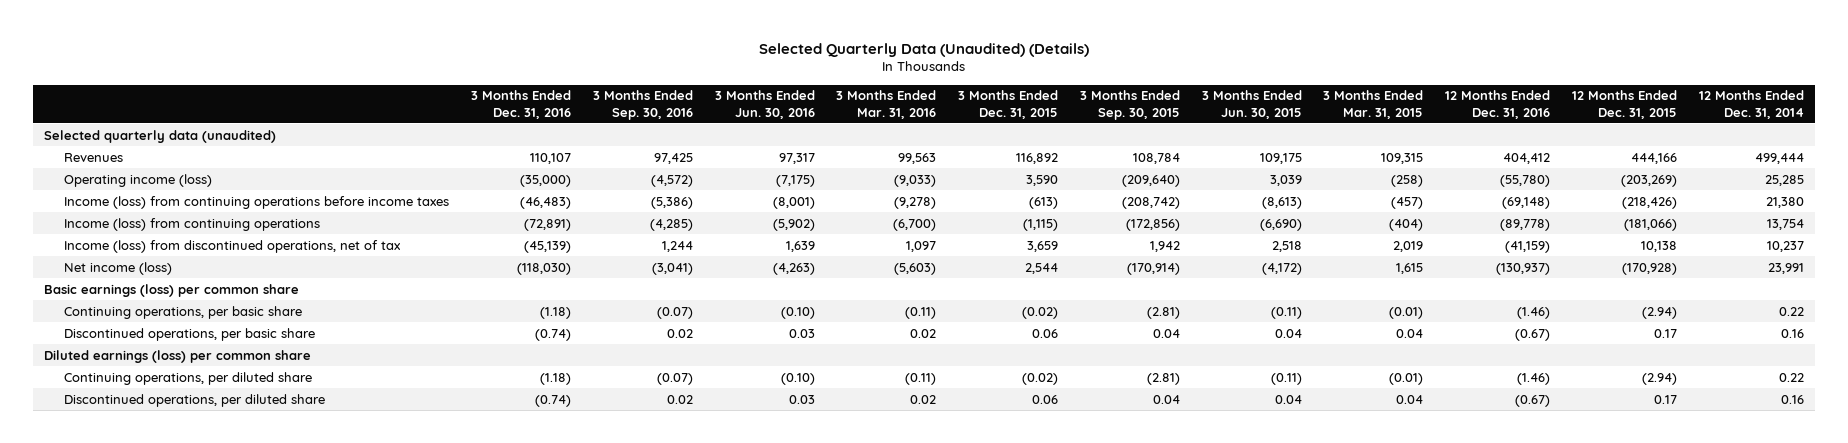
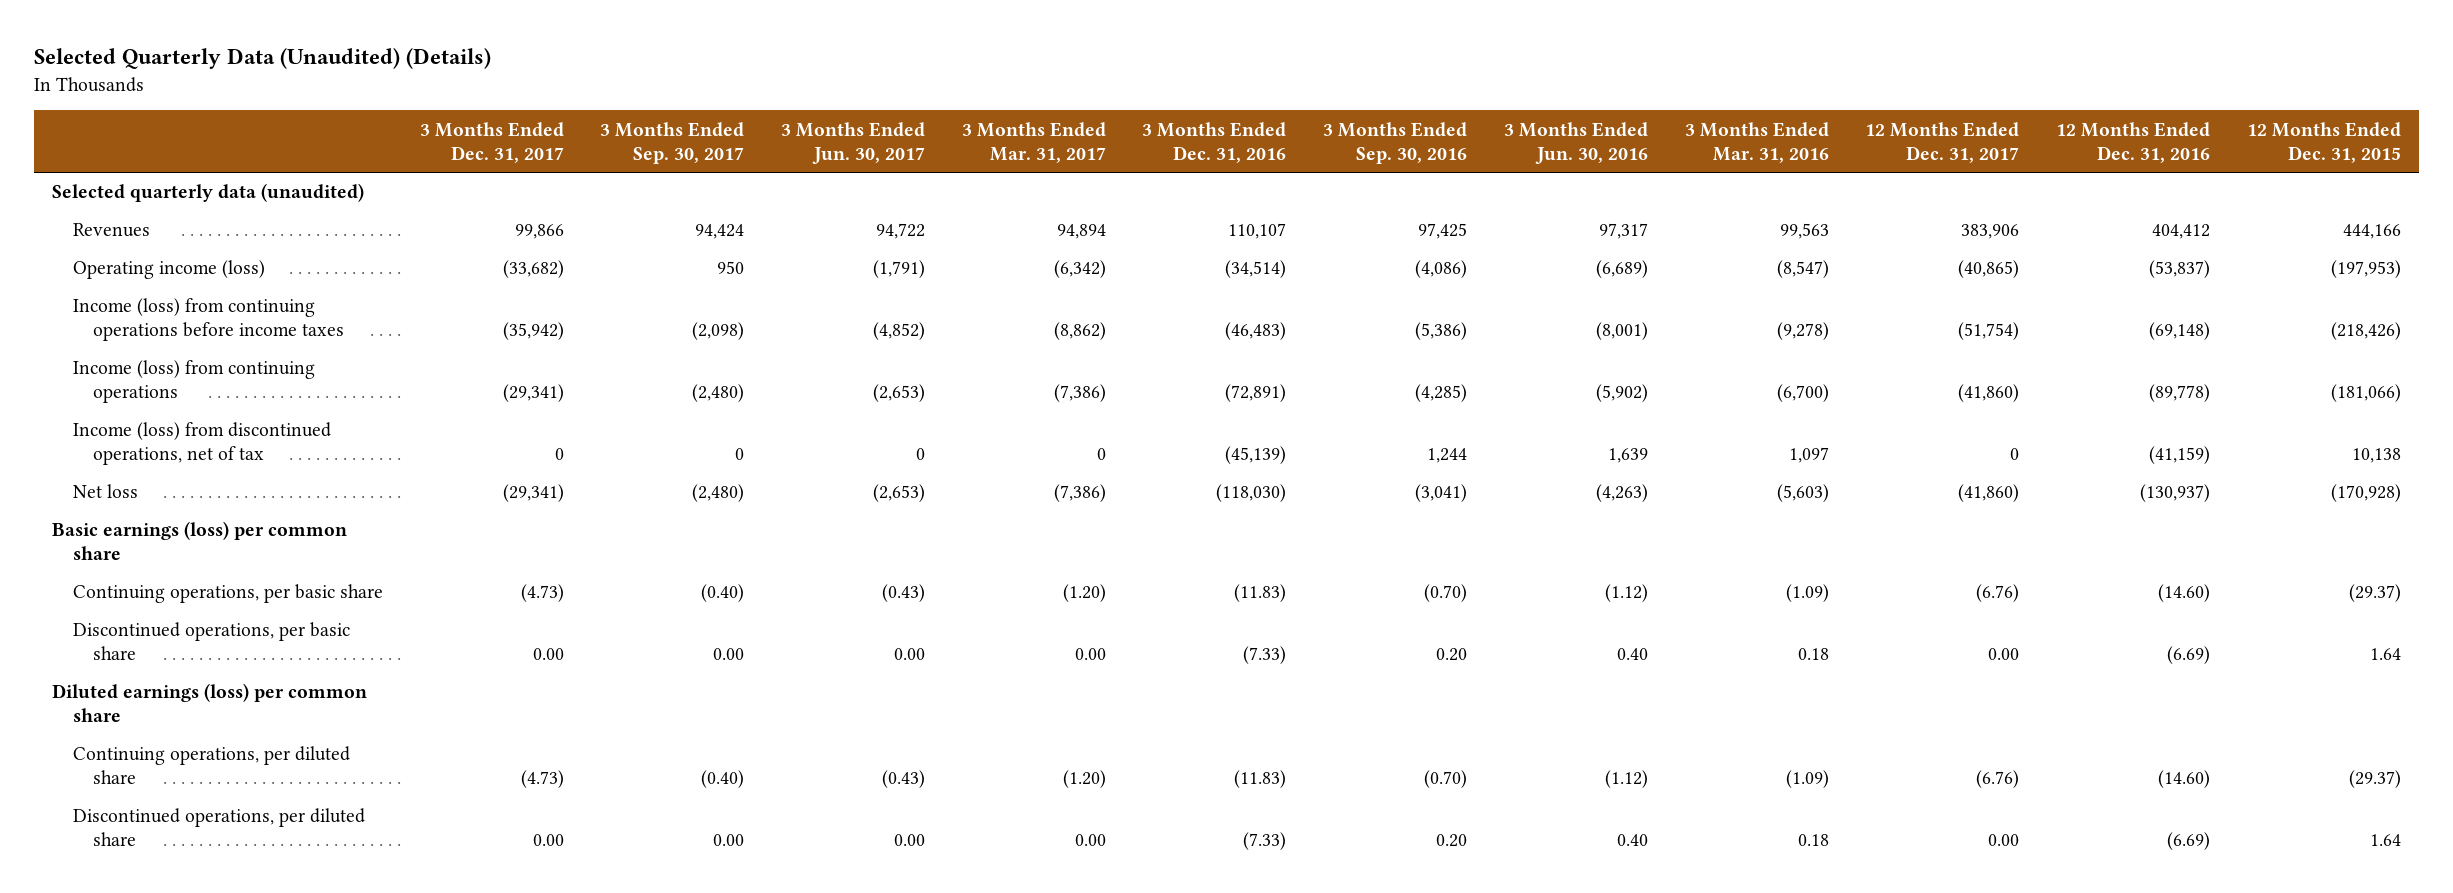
- | 3 Months Ended Dec. 31, 2016 | 3 Months Ended Sep. 30, 2016 | 3 Months Ended Jun. 30, 2016 | 3 Months Ended Mar. 31, 2016 | 3 Months Ended Dec. 31, 2015 | 3 Months Ended Sep. 30, 2015 | 3 Months Ended Jun. 30, 2015 | 3 Months Ended Mar. 31, 2015 | 12 Months Ended Dec. 31, 2016 | 12 Months Ended Dec. 31, 2015 | 12 Months Ended Dec. 31, 2014
+ | 3 Months Ended Dec. 31, 2017 | 3 Months Ended Sep. 30, 2017 | 3 Months Ended Jun. 30, 2017 | 3 Months Ended Mar. 31, 2017 | 3 Months Ended Dec. 31, 2016 | 3 Months Ended Sep. 30, 2016 | 3 Months Ended Jun. 30, 2016 | 3 Months Ended Mar. 31, 2016 | 12 Months Ended Dec. 31, 2017 | 12 Months Ended Dec. 31, 2016 | 12 Months Ended Dec. 31, 2015
- Operating income (loss) | (35,000) | (4,572) | (7,175) | (9,033) | 3,590 | (209,640) | 3,039 | (258) | (55,780) | (203,269) | 25,285
+ Operating income (loss) | (33,682) | 950 | (1,791) | (6,342) | (34,514) | (4,086) | (6,689) | (8,547) | (40,865) | (53,837) | (197,953)
- Net income (loss) | (118,030) | (3,041) | (4,263) | (5,603) | 2,544 | (170,914) | (4,172) | 1,615 | (130,937) | (170,928) | 23,991
+ Net loss | (29,341) | (2,480) | (2,653) | (7,386) | (118,030) | (3,041) | (4,263) | (5,603) | (41,860) | (130,937) | (170,928)
- Continuing operations, per basic share | (1.18) | (0.07) | (0.10) | (0.11) | (0.02) | (2.81) | (0.11) | (0.01) | (1.46) | (2.94) | 0.22
- Discontinued operations, per basic share | (0.74) | 0.02 | 0.03 | 0.02 | 0.06 | 0.04 | 0.04 | 0.04 | (0.67) | 0.17 | 0.16
+ Continuing operations, per basic share | (4.73) | (0.40) | (0.43) | (1.20) | (11.83) | (0.70) | (1.12) | (1.09) | (6.76) | (14.60) | (29.37)
+ Discontinued operations, per basic share | 0.00 | 0.00 | 0.00 | 0.00 | (7.33) | 0.20 | 0.40 | 0.18 | 0.00 | (6.69) | 1.64
- Continuing operations, per diluted share | (1.18) | (0.07) | (0.10) | (0.11) | (0.02) | (2.81) | (0.11) | (0.01) | (1.46) | (2.94) | 0.22
- Discontinued operations, per diluted share | (0.74) | 0.02 | 0.03 | 0.02 | 0.06 | 0.04 | 0.04 | 0.04 | (0.67) | 0.17 | 0.16
+ Continuing operations, per diluted share | (4.73) | (0.40) | (0.43) | (1.20) | (11.83) | (0.70) | (1.12) | (1.09) | (6.76) | (14.60) | (29.37)
+ Discontinued operations, per diluted share | 0.00 | 0.00 | 0.00 | 0.00 | (7.33) | 0.20 | 0.40 | 0.18 | 0.00 | (6.69) | 1.64

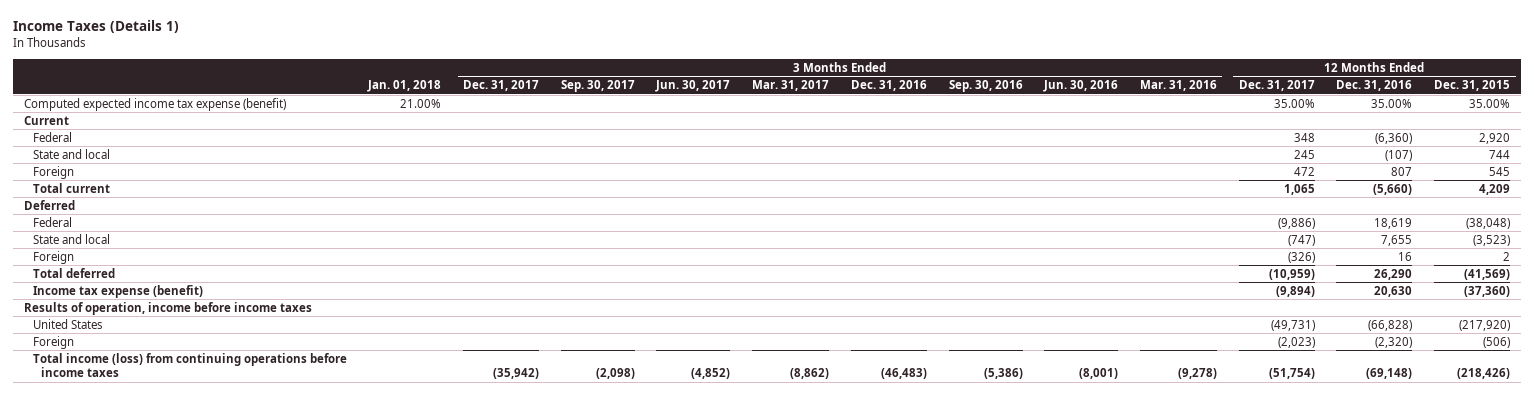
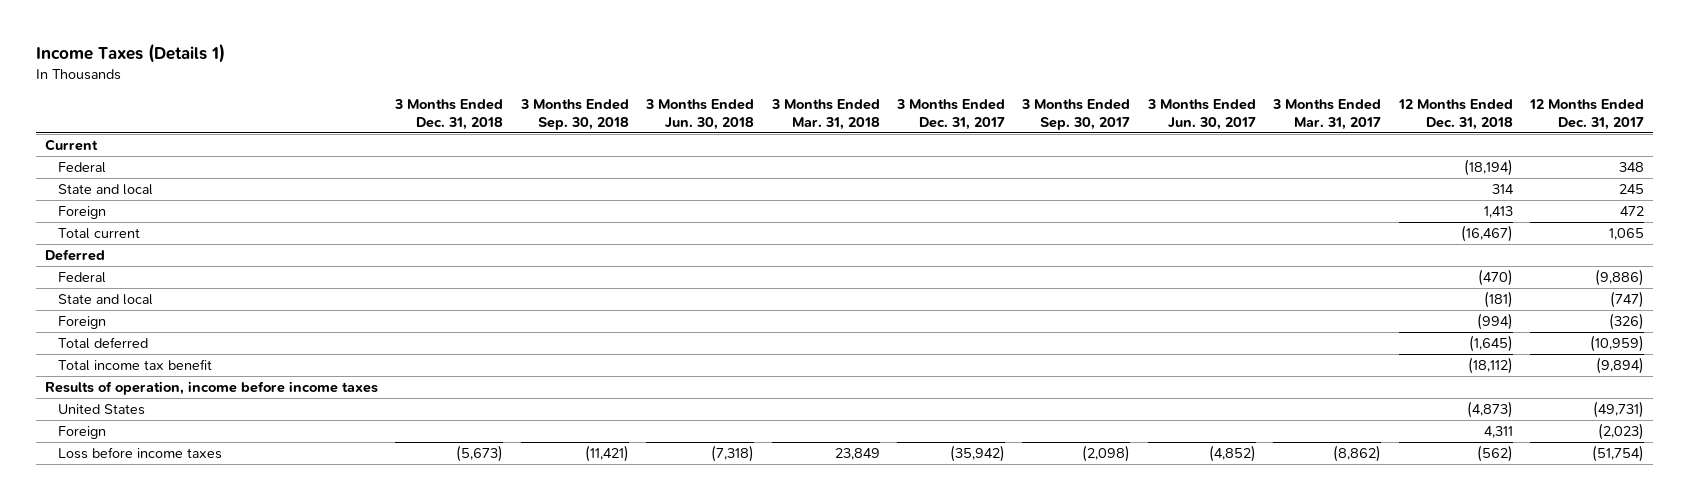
- | Jan. 01, 2018 | 3 Months Ended Dec. 31, 2017 | 3 Months Ended Sep. 30, 2017 | 3 Months Ended Jun. 30, 2017 | 3 Months Ended Mar. 31, 2017 | 3 Months Ended Dec. 31, 2016 | 3 Months Ended Sep. 30, 2016 | 3 Months Ended Jun. 30, 2016 | 3 Months Ended Mar. 31, 2016 | 12 Months Ended Dec. 31, 2017 | 12 Months Ended Dec. 31, 2016 | 12 Months Ended Dec. 31, 2015
+ | 3 Months Ended Dec. 31, 2018 | 3 Months Ended Sep. 30, 2018 | 3 Months Ended Jun. 30, 2018 | 3 Months Ended Mar. 31, 2018 | 3 Months Ended Dec. 31, 2017 | 3 Months Ended Sep. 30, 2017 | 3 Months Ended Jun. 30, 2017 | 3 Months Ended Mar. 31, 2017 | 12 Months Ended Dec. 31, 2018 | 12 Months Ended Dec. 31, 2017
- Computed expected income tax expense (benefit) | 21.00% | | | | | | | | | 35.00% | 35.00% | 35.00%
- Income tax expense (benefit) | | | | | | | | | | (9,894) | 20,630 | (37,360)
+ Total income tax benefit | | | | | | | | | (18,112) | (9,894)
- Total income (loss) from continuing operations before income taxes | | (35,942) | (2,098) | (4,852) | (8,862) | (46,483) | (5,386) | (8,001) | (9,278) | (51,754) | (69,148) | (218,426)
+ Loss before income taxes | (5,673) | (11,421) | (7,318) | 23,849 | (35,942) | (2,098) | (4,852) | (8,862) | (562) | (51,754)

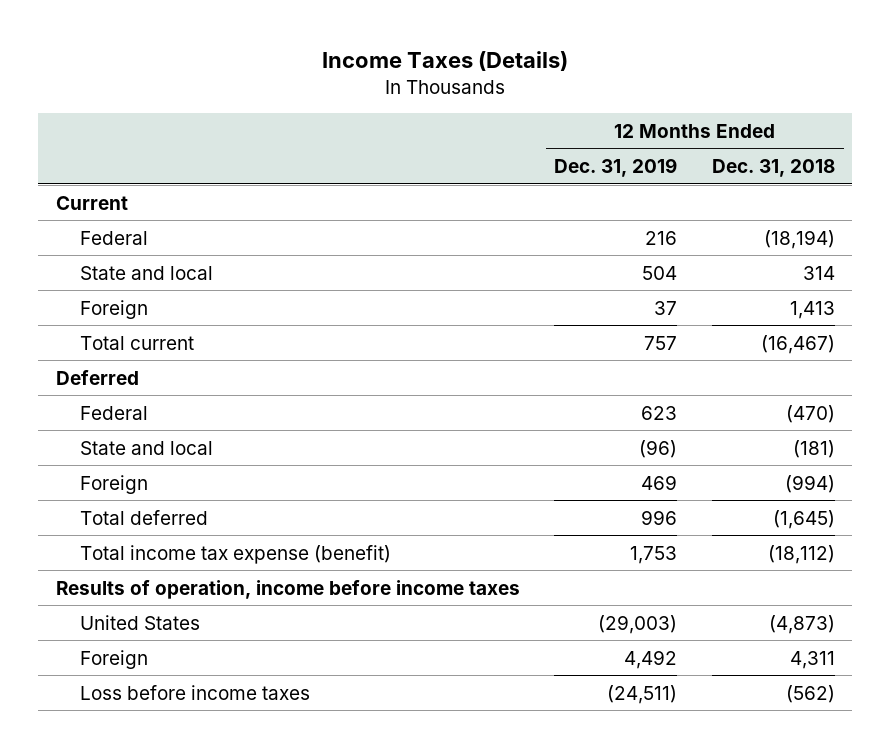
- Income Taxes (Details 1)
+ Income Taxes (Details)
- | 3 Months Ended Dec. 31, 2018 | 3 Months Ended Sep. 30, 2018 | 3 Months Ended Jun. 30, 2018 | 3 Months Ended Mar. 31, 2018 | 3 Months Ended Dec. 31, 2017 | 3 Months Ended Sep. 30, 2017 | 3 Months Ended Jun. 30, 2017 | 3 Months Ended Mar. 31, 2017 | 12 Months Ended Dec. 31, 2018 | 12 Months Ended Dec. 31, 2017
+ | 12 Months Ended Dec. 31, 2019 | 12 Months Ended Dec. 31, 2018
- Total income tax benefit | | | | | | | | | (18,112) | (9,894)
+ Total income tax expense (benefit) | 1,753 | (18,112)

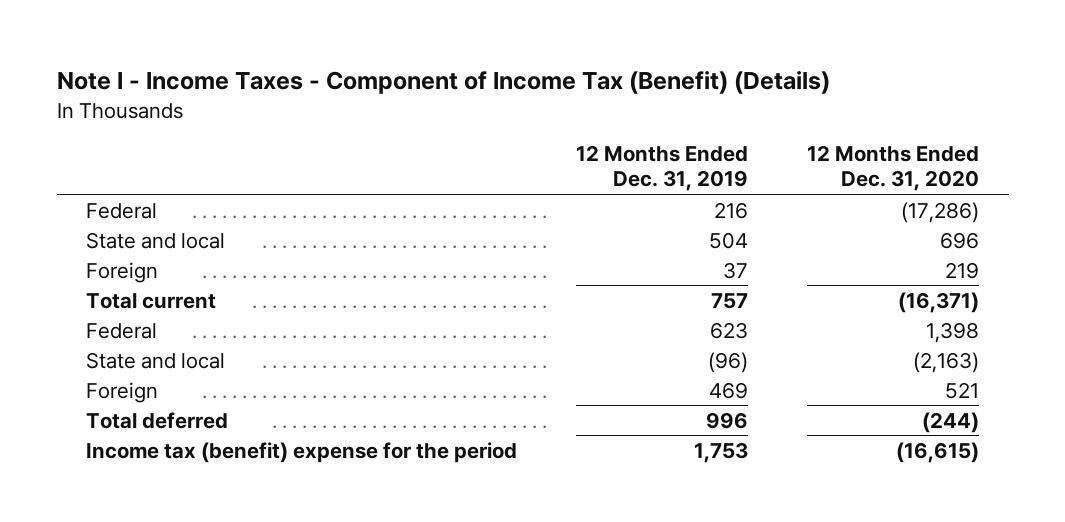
- Income Taxes (Details)
+ Note I - Income Taxes - Component of Income Tax (Benefit) (Details)
- | 12 Months Ended Dec. 31, 2019 | 12 Months Ended Dec. 31, 2018
+ | 12 Months Ended Dec. 31, 2019 | 12 Months Ended Dec. 31, 2020
- Current
- Deferred
- Total income tax expense (benefit) | 1,753 | (18,112)
- Results of operation, income before income taxes
- United States | (29,003) | (4,873)
- Foreign | 4,492 | 4,311
- Loss before income taxes | (24,511) | (562)
+ Income tax (benefit) expense for the period | 1,753 | (16,615)

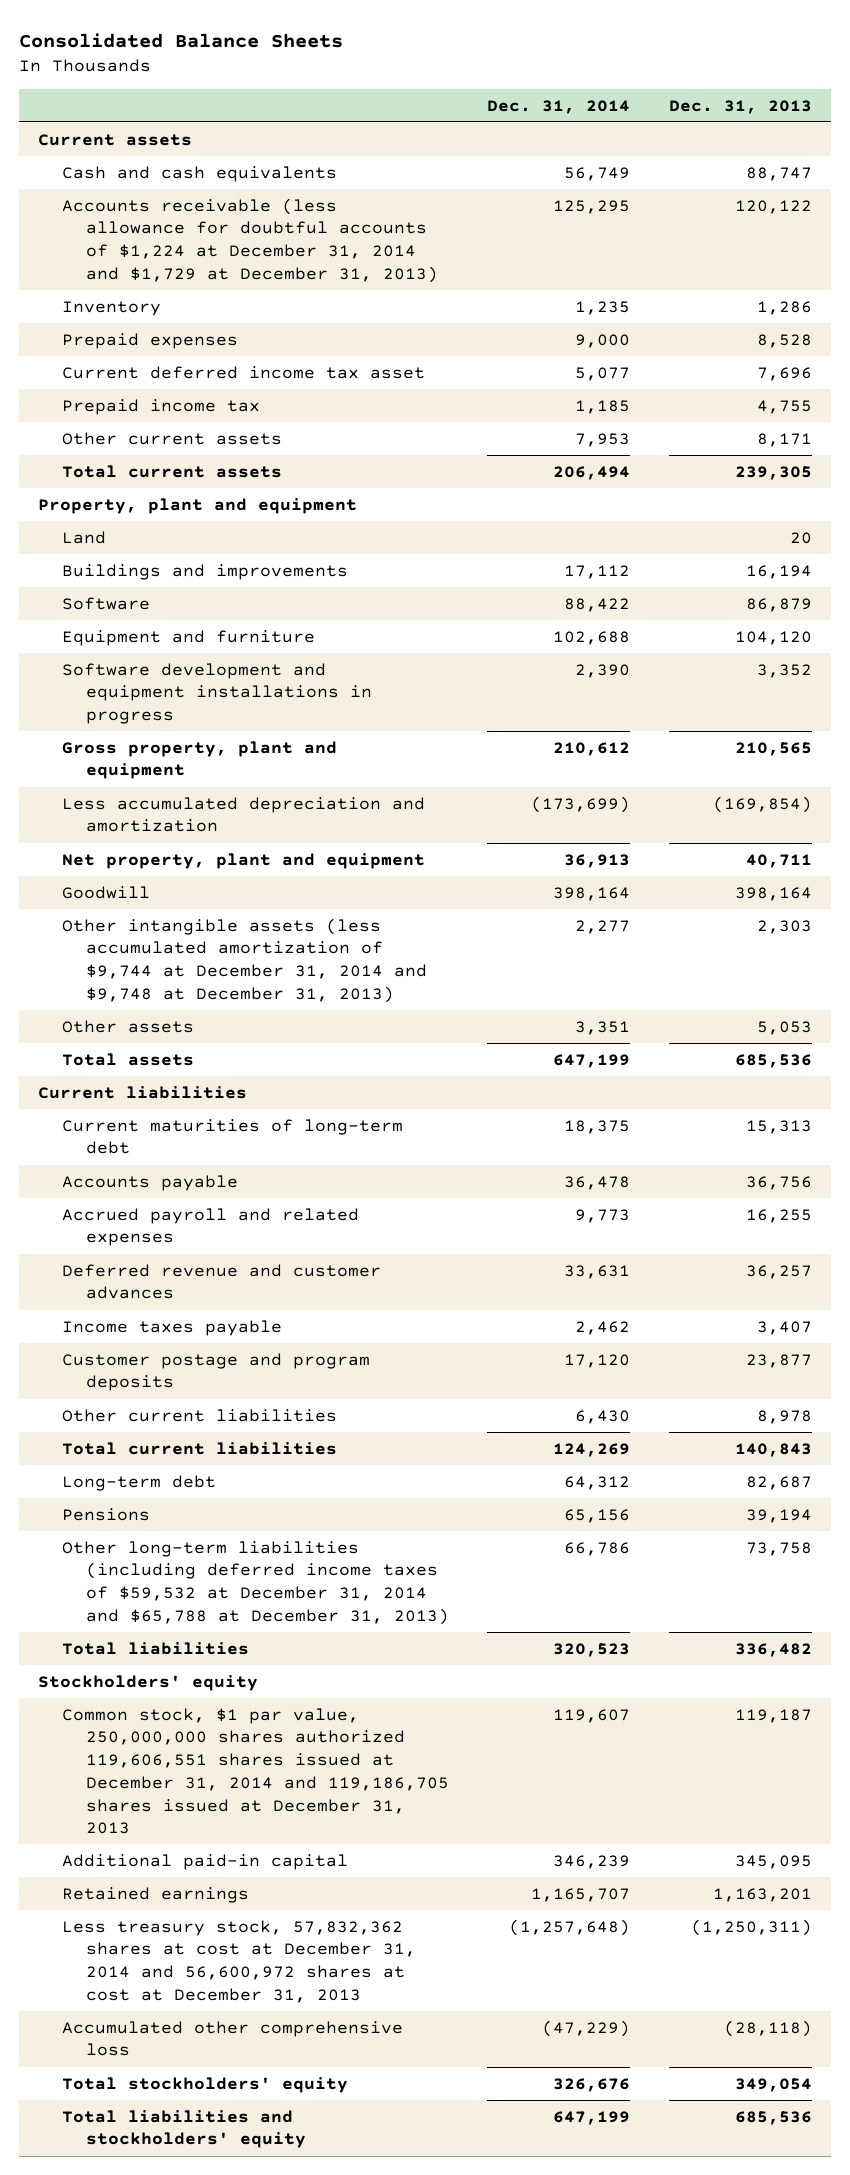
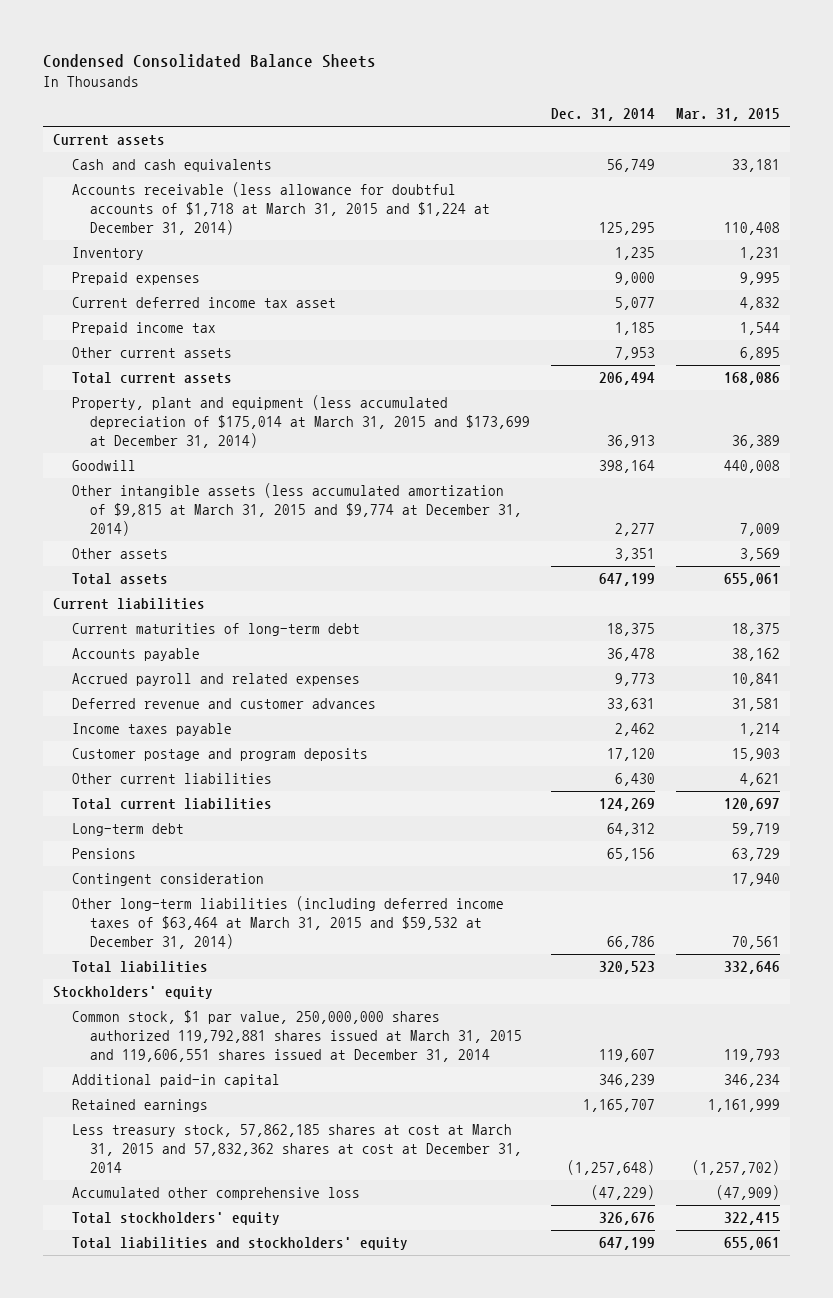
- Consolidated Balance Sheets
+ Condensed Consolidated Balance Sheets
- | Dec. 31, 2014 | Dec. 31, 2013
+ | Dec. 31, 2014 | Mar. 31, 2015
- Accounts receivable (less allowance for doubtful accounts of $1,224 at December 31, 2014 and $1,729 at December 31, 2013) | 125,295 | 120,122
+ Accounts receivable (less allowance for doubtful accounts of $1,718 at March 31, 2015 and $1,224 at December 31, 2014) | 125,295 | 110,408
- Property, plant and equipment
- Land | | 20
- Buildings and improvements | 17,112 | 16,194
- Software | 88,422 | 86,879
- Equipment and furniture | 102,688 | 104,120
- Software development and equipment installations in progress | 2,390 | 3,352
- Gross property, plant and equipment | 210,612 | 210,565
- Less accumulated depreciation and amortization | (173,699) | (169,854)
- Net property, plant and equipment | 36,913 | 40,711
+ Property, plant and equipment (less accumulated depreciation of $175,014 at March 31, 2015 and $173,699 at December 31, 2014) | 36,913 | 36,389
- Other intangible assets (less accumulated amortization of $9,744 at December 31, 2014 and $9,748 at December 31, 2013) | 2,277 | 2,303
+ Other intangible assets (less accumulated amortization of $9,815 at March 31, 2015 and $9,774 at December 31, 2014) | 2,277 | 7,009
- Other long-term liabilities (including deferred income taxes of $59,532 at December 31, 2014 and $65,788 at December 31, 2013) | 66,786 | 73,758
+ Contingent consideration | | 17,940
+ Other long-term liabilities (including deferred income taxes of $63,464 at March 31, 2015 and $59,532 at December 31, 2014) | 66,786 | 70,561
- Common stock, $1 par value, 250,000,000 shares authorized 119,606,551 shares issued at December 31, 2014 and 119,186,705 shares issued at December 31, 2013 | 119,607 | 119,187
+ Common stock, $1 par value, 250,000,000 shares authorized 119,792,881 shares issued at March 31, 2015 and 119,606,551 shares issued at December 31, 2014 | 119,607 | 119,793
- Less treasury stock, 57,832,362 shares at cost at December 31, 2014 and 56,600,972 shares at cost at December 31, 2013 | (1,257,648) | (1,250,311)
+ Less treasury stock, 57,862,185 shares at cost at March 31, 2015 and 57,832,362 shares at cost at December 31, 2014 | (1,257,648) | (1,257,702)

